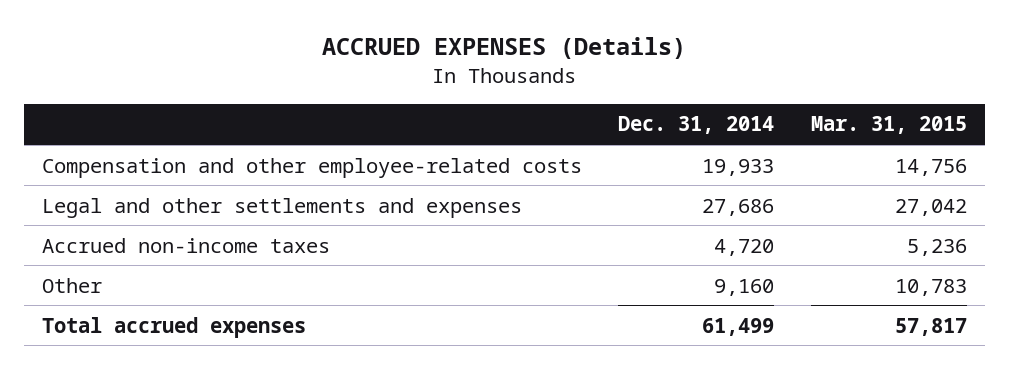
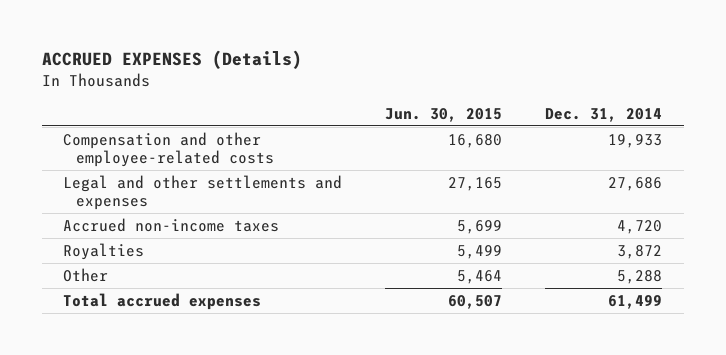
- | Dec. 31, 2014 | Mar. 31, 2015
+ | Jun. 30, 2015 | Dec. 31, 2014
- Other | 9,160 | 10,783
+ Royalties | 5,499 | 3,872
+ Other | 5,464 | 5,288

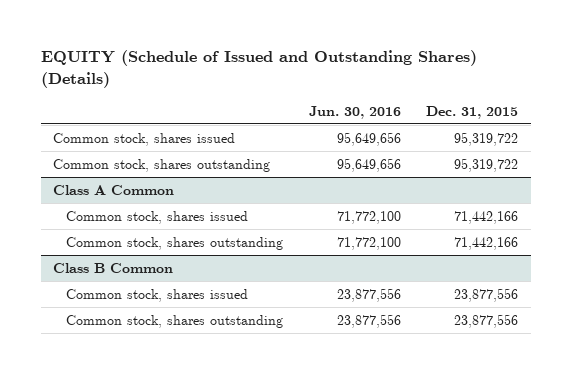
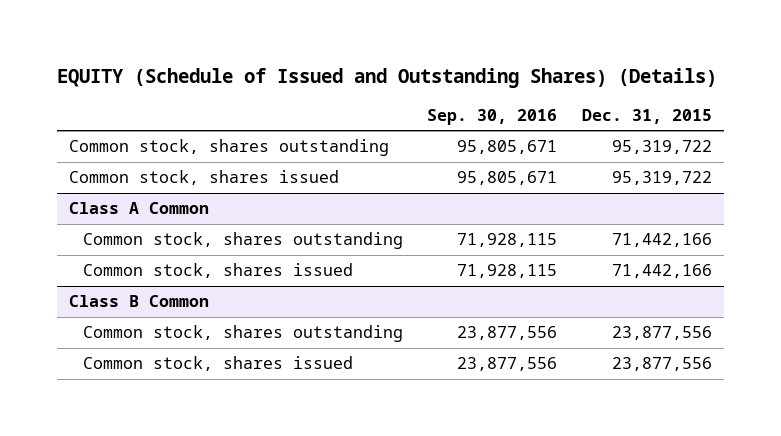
- | Jun. 30, 2016 | Dec. 31, 2015
+ | Sep. 30, 2016 | Dec. 31, 2015
moved down: Common stock, shares issued | 95,805,671 | 95,319,722
@ Class A Common
moved down: Common stock, shares issued | 71,928,115 | 71,442,166
@ Class B Common
moved down: Common stock, shares issued | 23,877,556 | 23,877,556

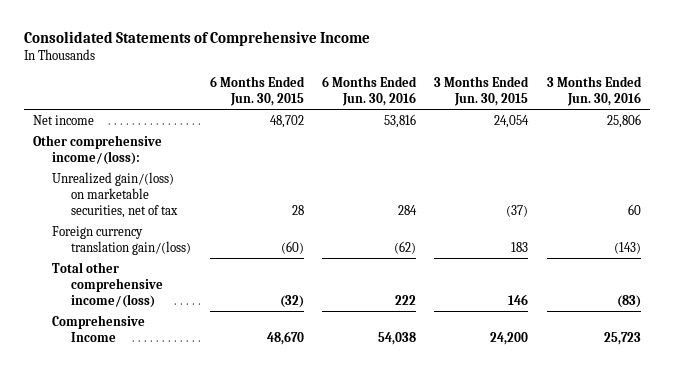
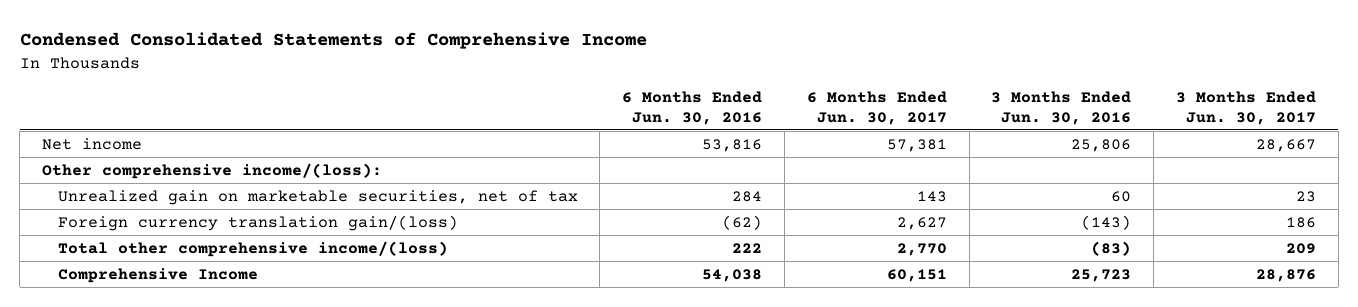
- Consolidated Statements of Comprehensive Income
+ Condensed Consolidated Statements of Comprehensive Income
- | 6 Months Ended Jun. 30, 2015 | 6 Months Ended Jun. 30, 2016 | 3 Months Ended Jun. 30, 2015 | 3 Months Ended Jun. 30, 2016
+ | 6 Months Ended Jun. 30, 2016 | 6 Months Ended Jun. 30, 2017 | 3 Months Ended Jun. 30, 2016 | 3 Months Ended Jun. 30, 2017
- Unrealized gain/(loss) on marketable securities, net of tax | 28 | 284 | (37) | 60
+ Unrealized gain on marketable securities, net of tax | 284 | 143 | 60 | 23

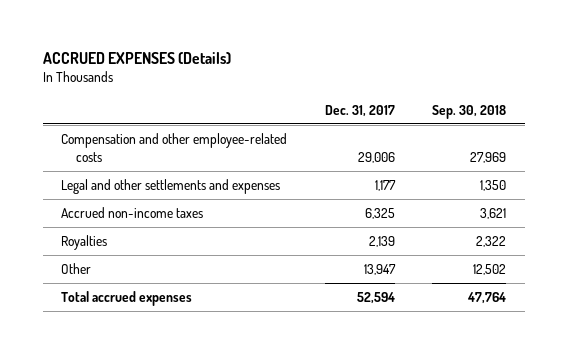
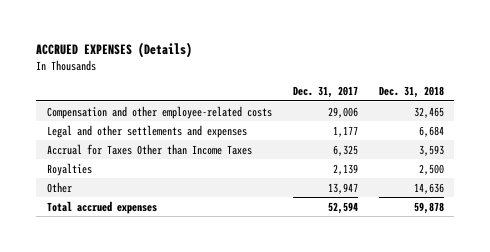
- | Dec. 31, 2017 | Sep. 30, 2018
+ | Dec. 31, 2017 | Dec. 31, 2018
- Accrued non-income taxes | 6,325 | 3,621
+ Accrual for Taxes Other than Income Taxes | 6,325 | 3,593

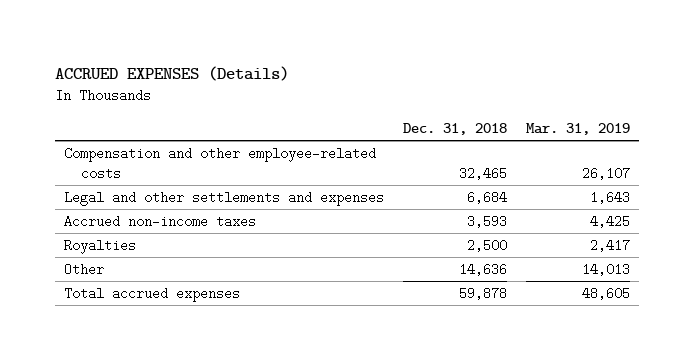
- | Dec. 31, 2017 | Dec. 31, 2018
+ | Dec. 31, 2018 | Mar. 31, 2019
- Accrual for Taxes Other than Income Taxes | 6,325 | 3,593
+ Accrued non-income taxes | 3,593 | 4,425

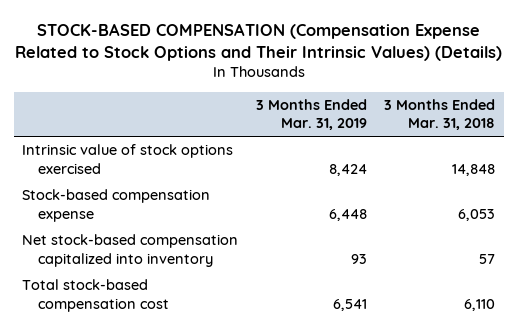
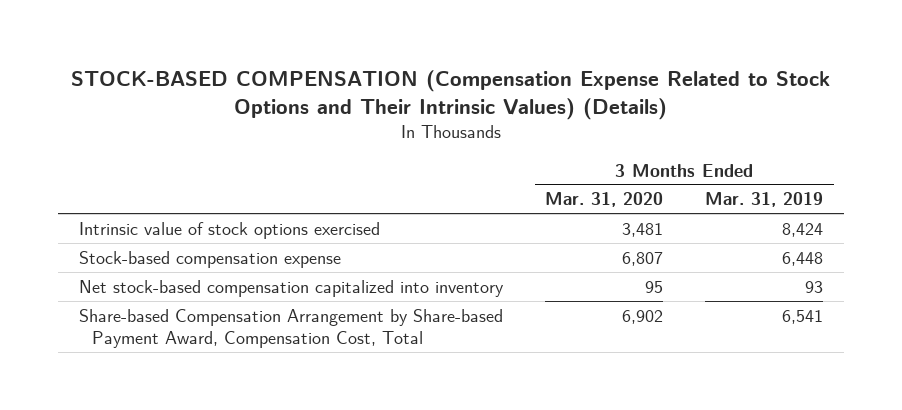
- | 3 Months Ended Mar. 31, 2019 | 3 Months Ended Mar. 31, 2018
+ | 3 Months Ended Mar. 31, 2020 | 3 Months Ended Mar. 31, 2019
- Total stock-based compensation cost | 6,541 | 6,110
+ Share-based Compensation Arrangement by Share-based Payment Award, Compensation Cost, Total | 6,902 | 6,541

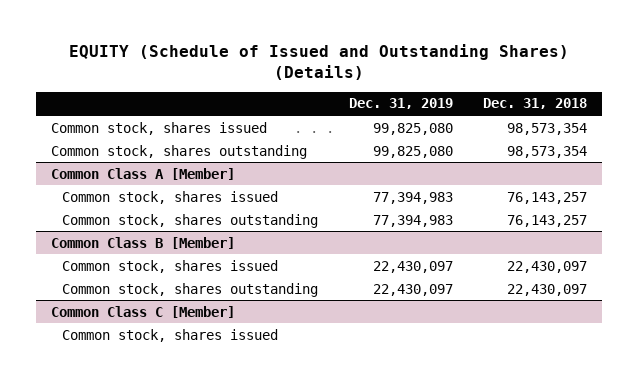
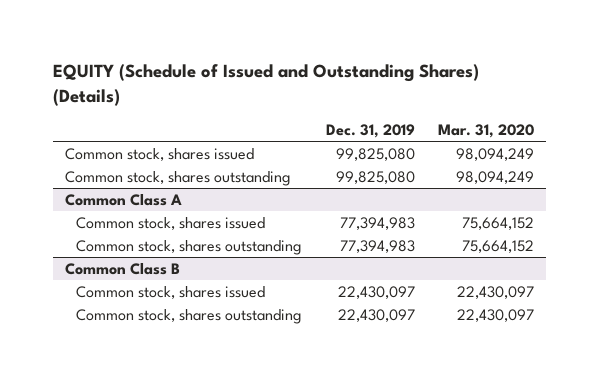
- | Dec. 31, 2019 | Dec. 31, 2018
+ | Dec. 31, 2019 | Mar. 31, 2020
- Common Class A [Member]
+ Common Class A
- Common Class B [Member]
+ Common Class B
- Common Class C [Member]
- Common stock, shares issued

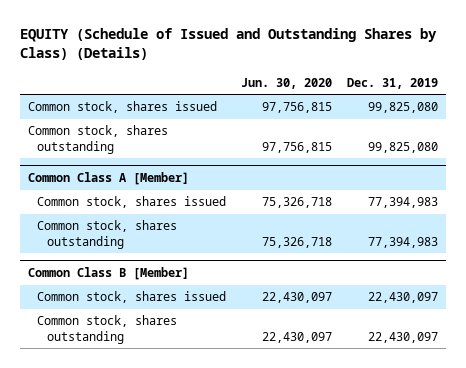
- EQUITY (Schedule of Issued and Outstanding Shares) (Details)
+ EQUITY (Schedule of Issued and Outstanding Shares by Class) (Details)
- | Dec. 31, 2019 | Mar. 31, 2020
+ | Jun. 30, 2020 | Dec. 31, 2019
- Common Class A
+ Common Class A [Member]
- Common Class B
+ Common Class B [Member]

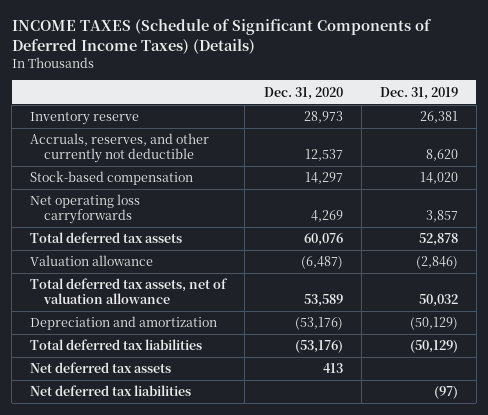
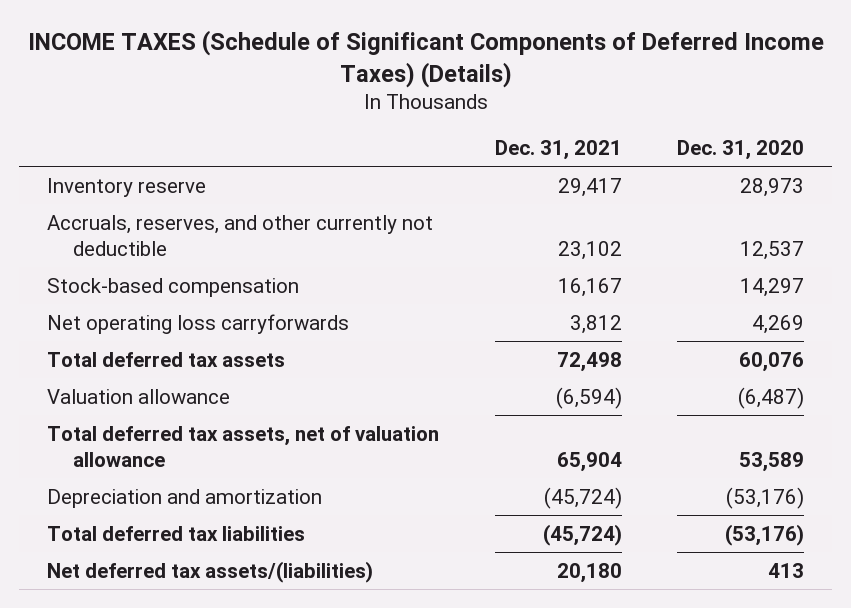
- | Dec. 31, 2020 | Dec. 31, 2019
+ | Dec. 31, 2021 | Dec. 31, 2020
- Net deferred tax assets | 413 |
- Net deferred tax liabilities | | (97)
+ Net deferred tax assets/(liabilities) | 20,180 | 413

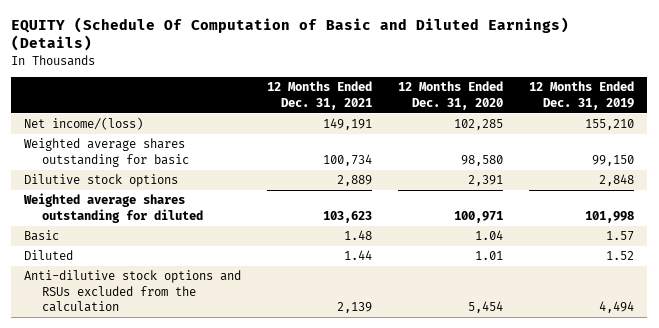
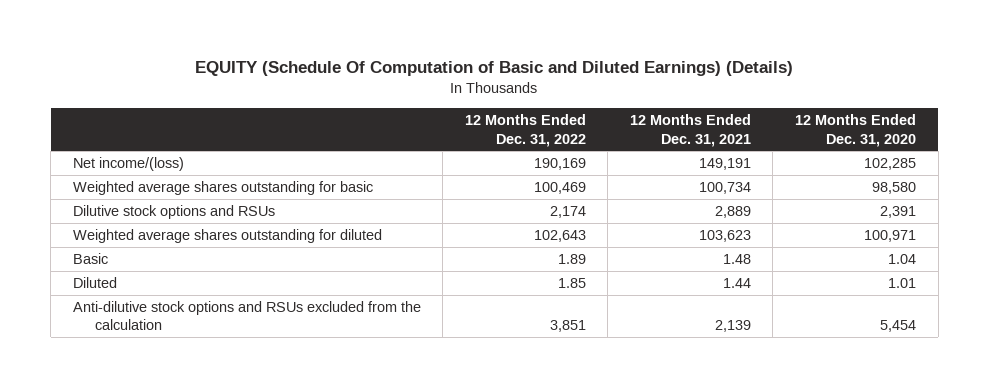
- | 12 Months Ended Dec. 31, 2021 | 12 Months Ended Dec. 31, 2020 | 12 Months Ended Dec. 31, 2019
+ | 12 Months Ended Dec. 31, 2022 | 12 Months Ended Dec. 31, 2021 | 12 Months Ended Dec. 31, 2020
- Dilutive stock options | 2,889 | 2,391 | 2,848
+ Dilutive stock options and RSUs | 2,174 | 2,889 | 2,391

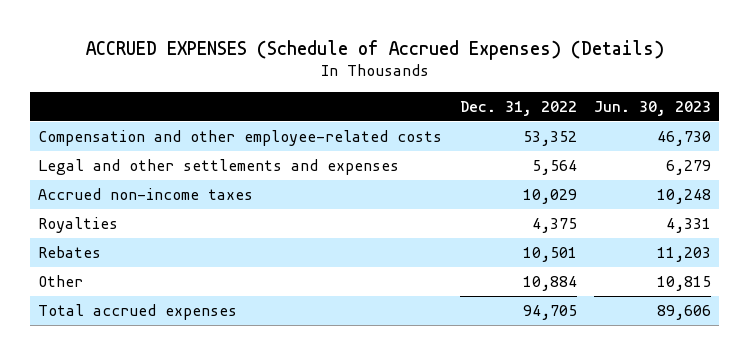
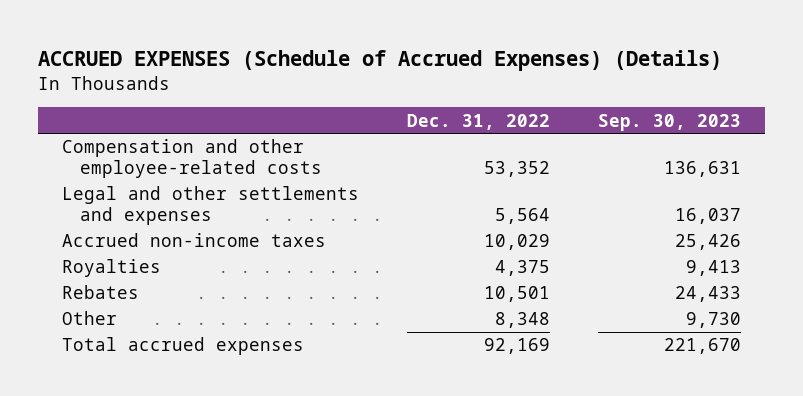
- | Dec. 31, 2022 | Jun. 30, 2023
+ | Dec. 31, 2022 | Sep. 30, 2023
- Other | 10,884 | 10,815
- Total accrued expenses | 94,705 | 89,606
+ Other | 8,348 | 9,730
+ Total accrued expenses | 92,169 | 221,670

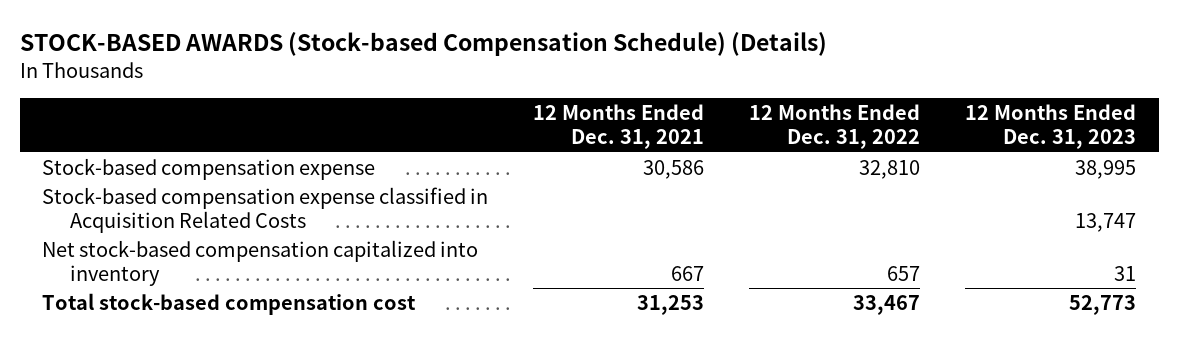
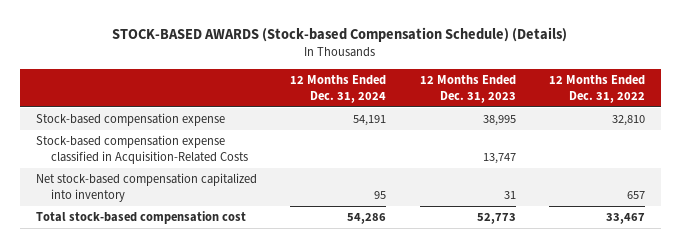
- | 12 Months Ended Dec. 31, 2021 | 12 Months Ended Dec. 31, 2022 | 12 Months Ended Dec. 31, 2023
+ | 12 Months Ended Dec. 31, 2024 | 12 Months Ended Dec. 31, 2023 | 12 Months Ended Dec. 31, 2022
- Stock-based compensation expense classified in Acquisition Related Costs | | | 13,747
+ Stock-based compensation expense classified in Acquisition-Related Costs | | 13,747 |

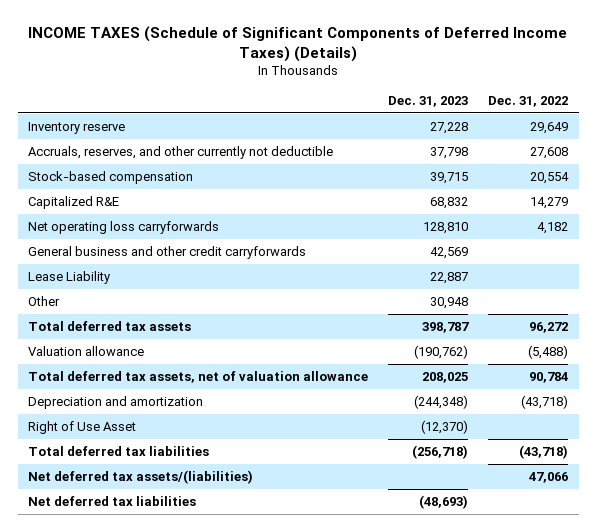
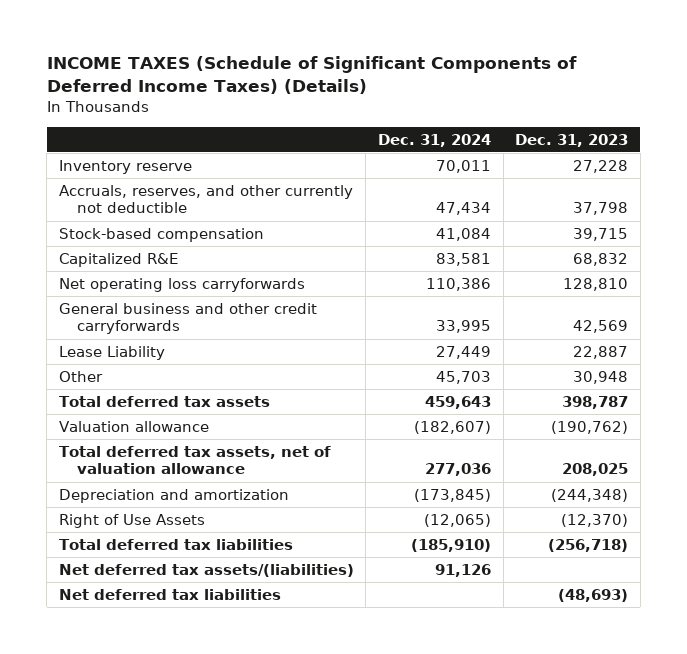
- | Dec. 31, 2023 | Dec. 31, 2022
+ | Dec. 31, 2024 | Dec. 31, 2023
- Right of Use Asset | (12,370) |
+ Right of Use Assets | (12,065) | (12,370)

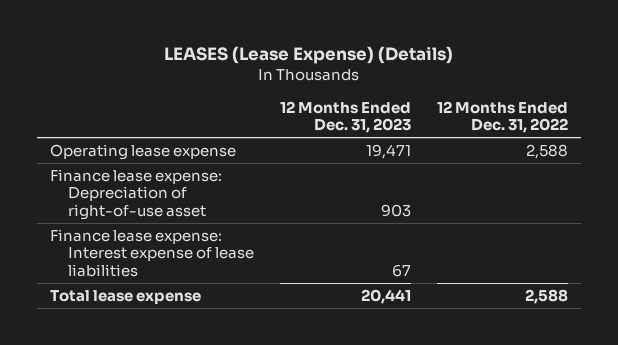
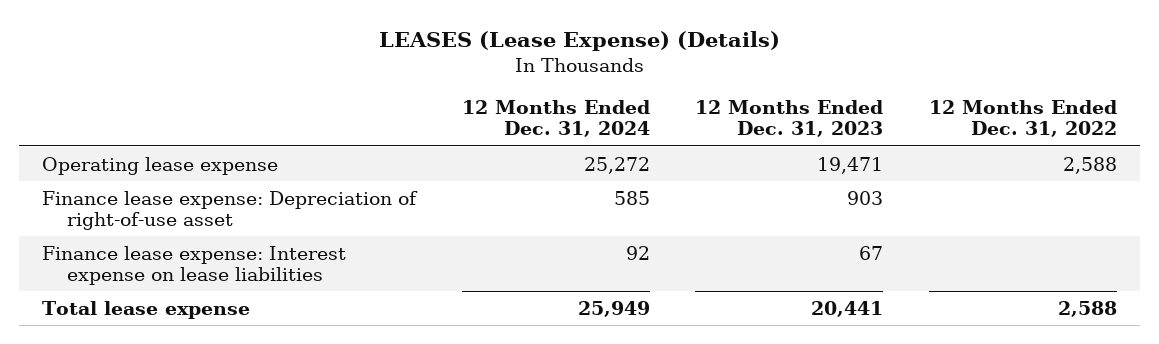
- | 12 Months Ended Dec. 31, 2023 | 12 Months Ended Dec. 31, 2022
+ | 12 Months Ended Dec. 31, 2024 | 12 Months Ended Dec. 31, 2023 | 12 Months Ended Dec. 31, 2022
- Finance lease expense: Interest expense of lease liabilities | 67 |
+ Finance lease expense: Interest expense on lease liabilities | 92 | 67 |

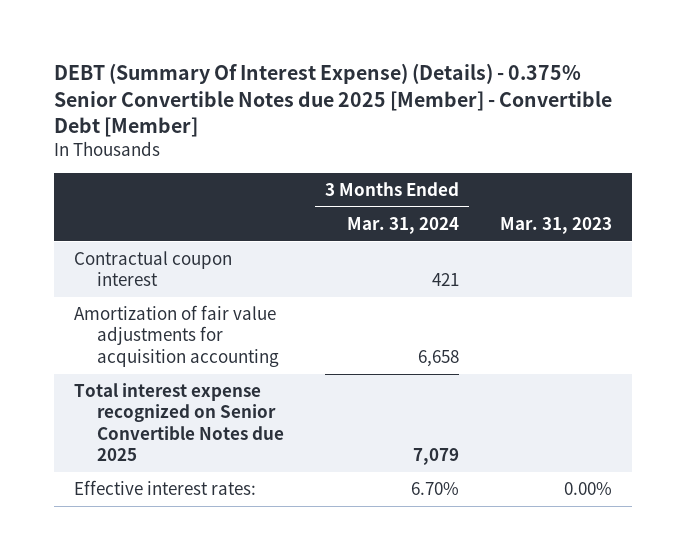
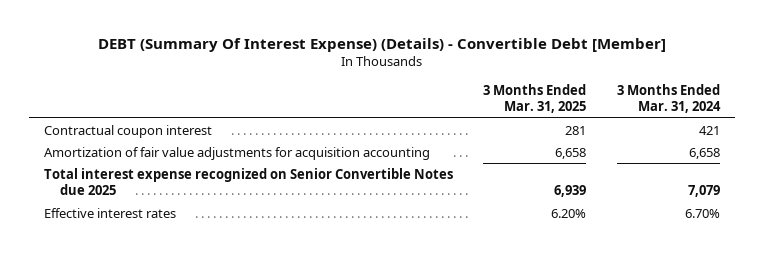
- DEBT (Summary Of Interest Expense) (Details) - 0.375% Senior Convertible Notes due 2025 [Member] - Convertible Debt [Member]
+ DEBT (Summary Of Interest Expense) (Details) - Convertible Debt [Member]
- | 3 Months Ended Mar. 31, 2024 | Mar. 31, 2023
+ | 3 Months Ended Mar. 31, 2025 | 3 Months Ended Mar. 31, 2024
- Effective interest rates: | 6.70% | 0.00%
+ Effective interest rates | 6.20% | 6.70%

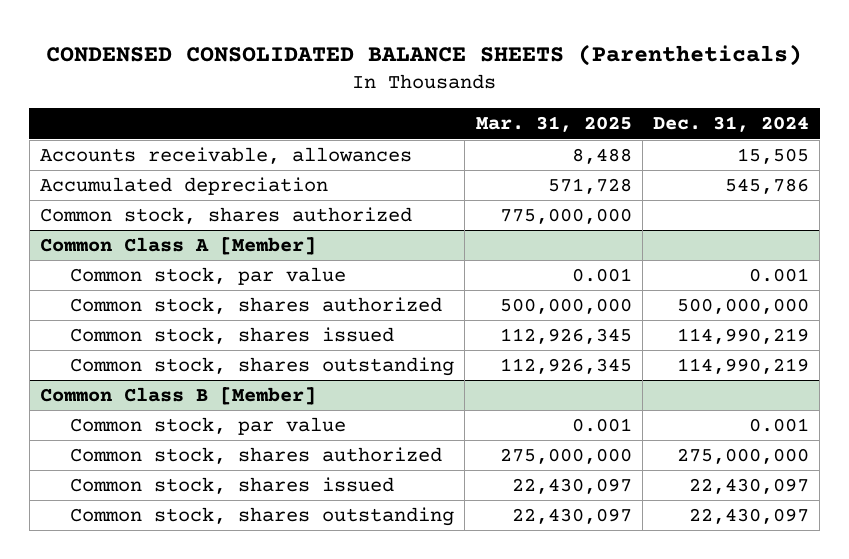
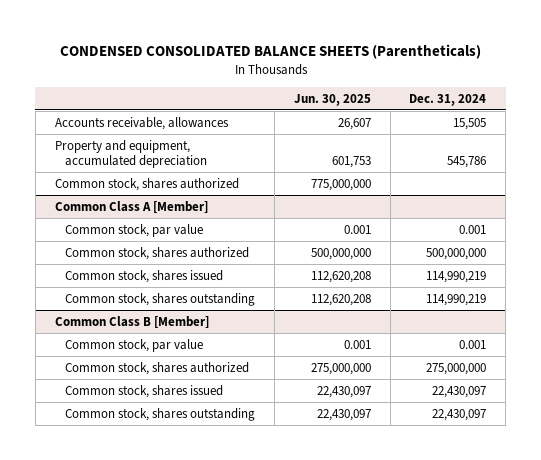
- | Mar. 31, 2025 | Dec. 31, 2024
+ | Jun. 30, 2025 | Dec. 31, 2024
- Accumulated depreciation | 571,728 | 545,786
+ Property and equipment, accumulated depreciation | 601,753 | 545,786

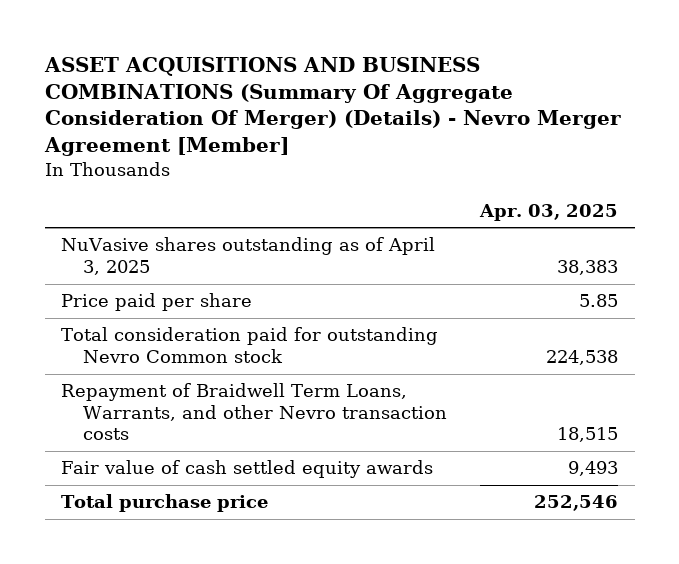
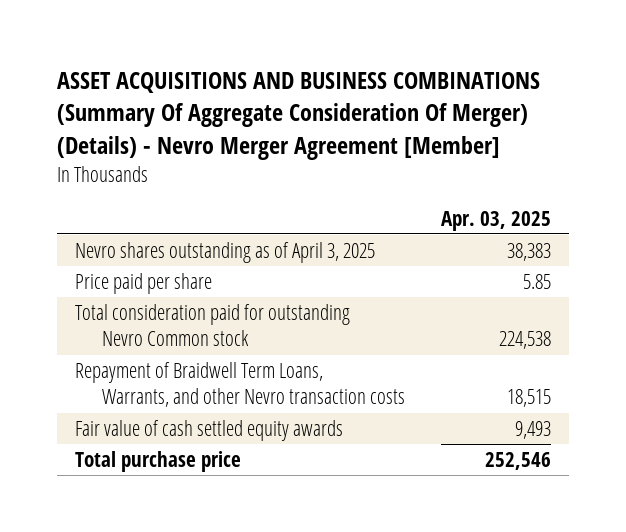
- NuVasive shares outstanding as of April 3, 2025 | 38,383
+ Nevro shares outstanding as of April 3, 2025 | 38,383

